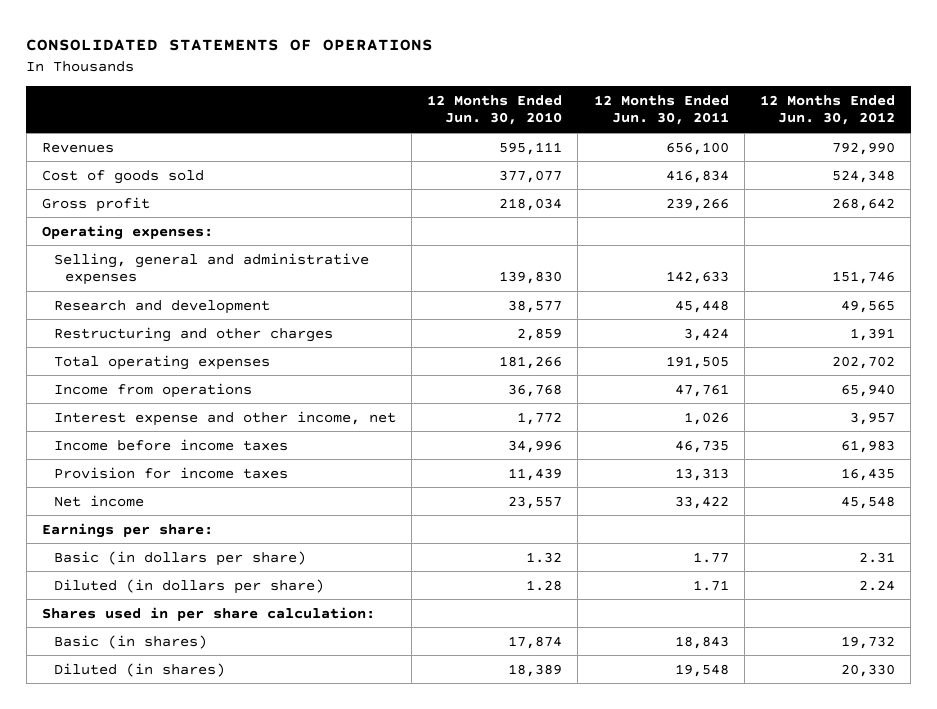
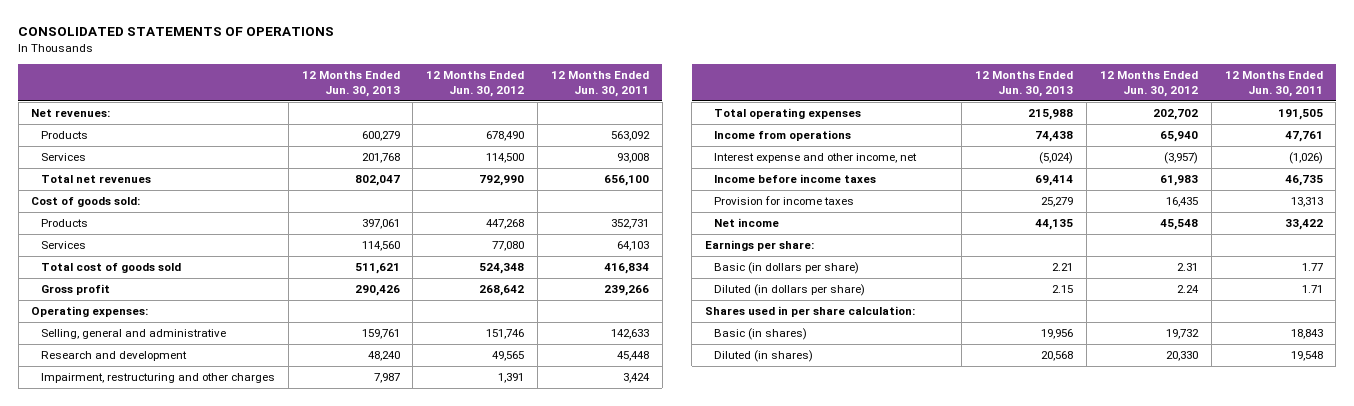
- | 12 Months Ended Jun. 30, 2010 | 12 Months Ended Jun. 30, 2011 | 12 Months Ended Jun. 30, 2012
+ | 12 Months Ended Jun. 30, 2013 | 12 Months Ended Jun. 30, 2012 | 12 Months Ended Jun. 30, 2011
- Revenues | 595,111 | 656,100 | 792,990
- Cost of goods sold | 377,077 | 416,834 | 524,348
+ Net revenues:
+ Products | 600,279 | 678,490 | 563,092
+ Services | 201,768 | 114,500 | 93,008
+ Total net revenues | 802,047 | 792,990 | 656,100
+ Cost of goods sold:
+ Products | 397,061 | 447,268 | 352,731
+ Services | 114,560 | 77,080 | 64,103
+ Total cost of goods sold | 511,621 | 524,348 | 416,834
- Selling, general and administrative expenses | 139,830 | 142,633 | 151,746
+ Selling, general and administrative | 159,761 | 151,746 | 142,633
- Restructuring and other charges | 2,859 | 3,424 | 1,391
+ Impairment, restructuring and other charges | 7,987 | 1,391 | 3,424
- Interest expense and other income, net | 1,772 | 1,026 | 3,957
+ Interest expense and other income, net | (5,024) | (3,957) | (1,026)

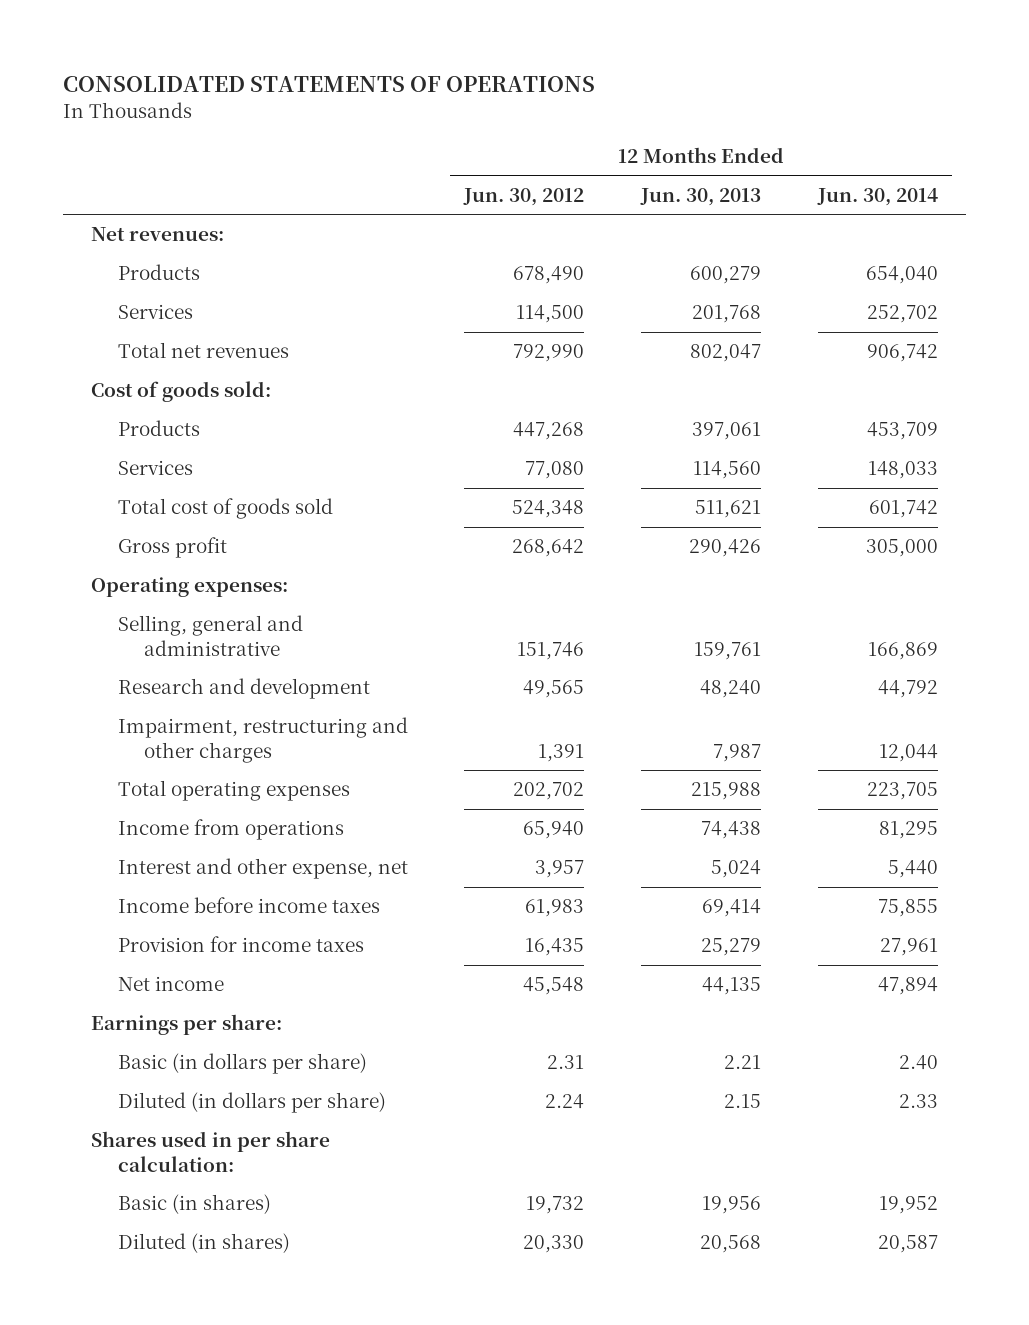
- | 12 Months Ended Jun. 30, 2013 | 12 Months Ended Jun. 30, 2012 | 12 Months Ended Jun. 30, 2011
+ | 12 Months Ended Jun. 30, 2012 | 12 Months Ended Jun. 30, 2013 | 12 Months Ended Jun. 30, 2014
- Interest expense and other income, net | (5,024) | (3,957) | (1,026)
+ Interest and other expense, net | 3,957 | 5,024 | 5,440

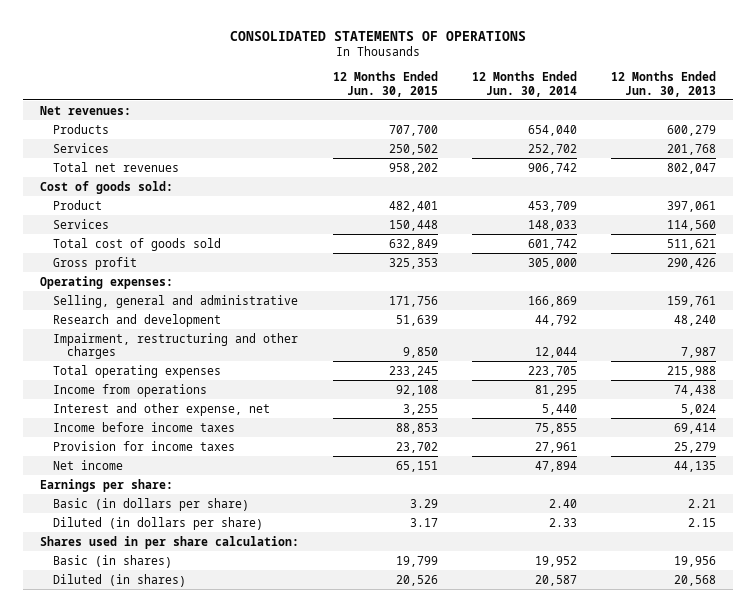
- | 12 Months Ended Jun. 30, 2012 | 12 Months Ended Jun. 30, 2013 | 12 Months Ended Jun. 30, 2014
+ | 12 Months Ended Jun. 30, 2015 | 12 Months Ended Jun. 30, 2014 | 12 Months Ended Jun. 30, 2013
- Products | 447,268 | 397,061 | 453,709
+ Product | 482,401 | 453,709 | 397,061

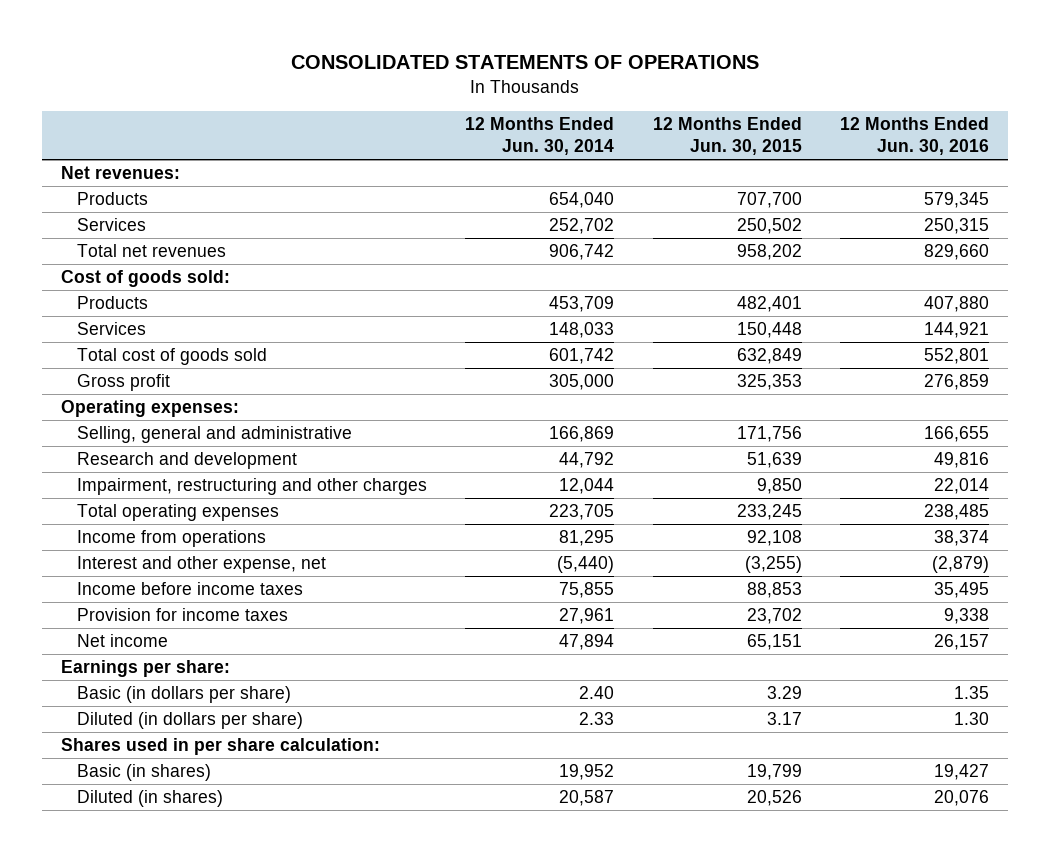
- | 12 Months Ended Jun. 30, 2015 | 12 Months Ended Jun. 30, 2014 | 12 Months Ended Jun. 30, 2013
+ | 12 Months Ended Jun. 30, 2014 | 12 Months Ended Jun. 30, 2015 | 12 Months Ended Jun. 30, 2016
- Product | 482,401 | 453,709 | 397,061
+ Products | 453,709 | 482,401 | 407,880
- Interest and other expense, net | 3,255 | 5,440 | 5,024
+ Interest and other expense, net | (5,440) | (3,255) | (2,879)

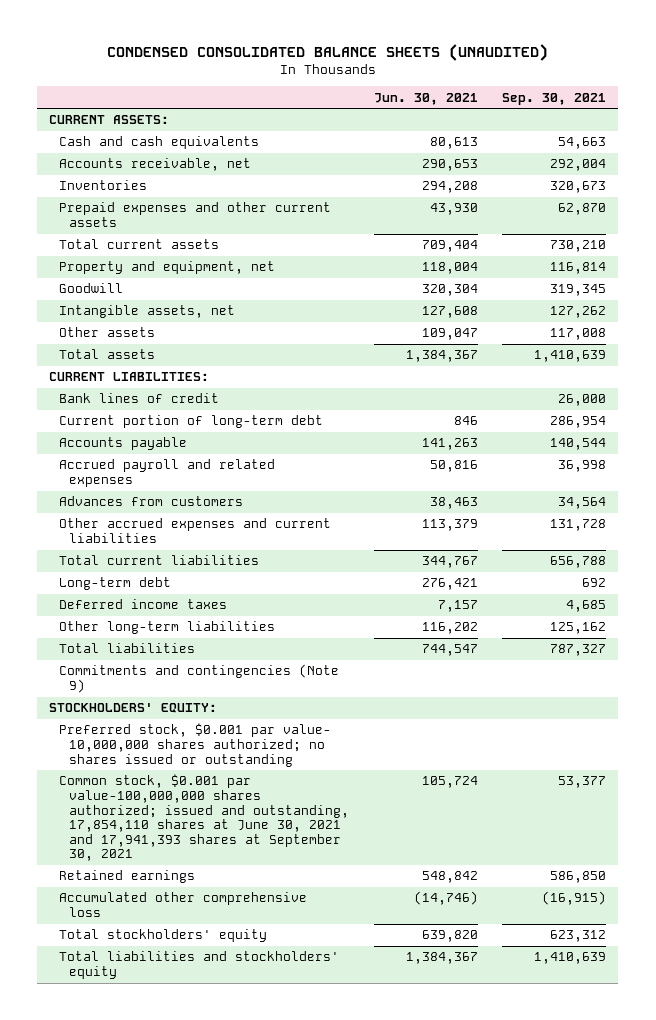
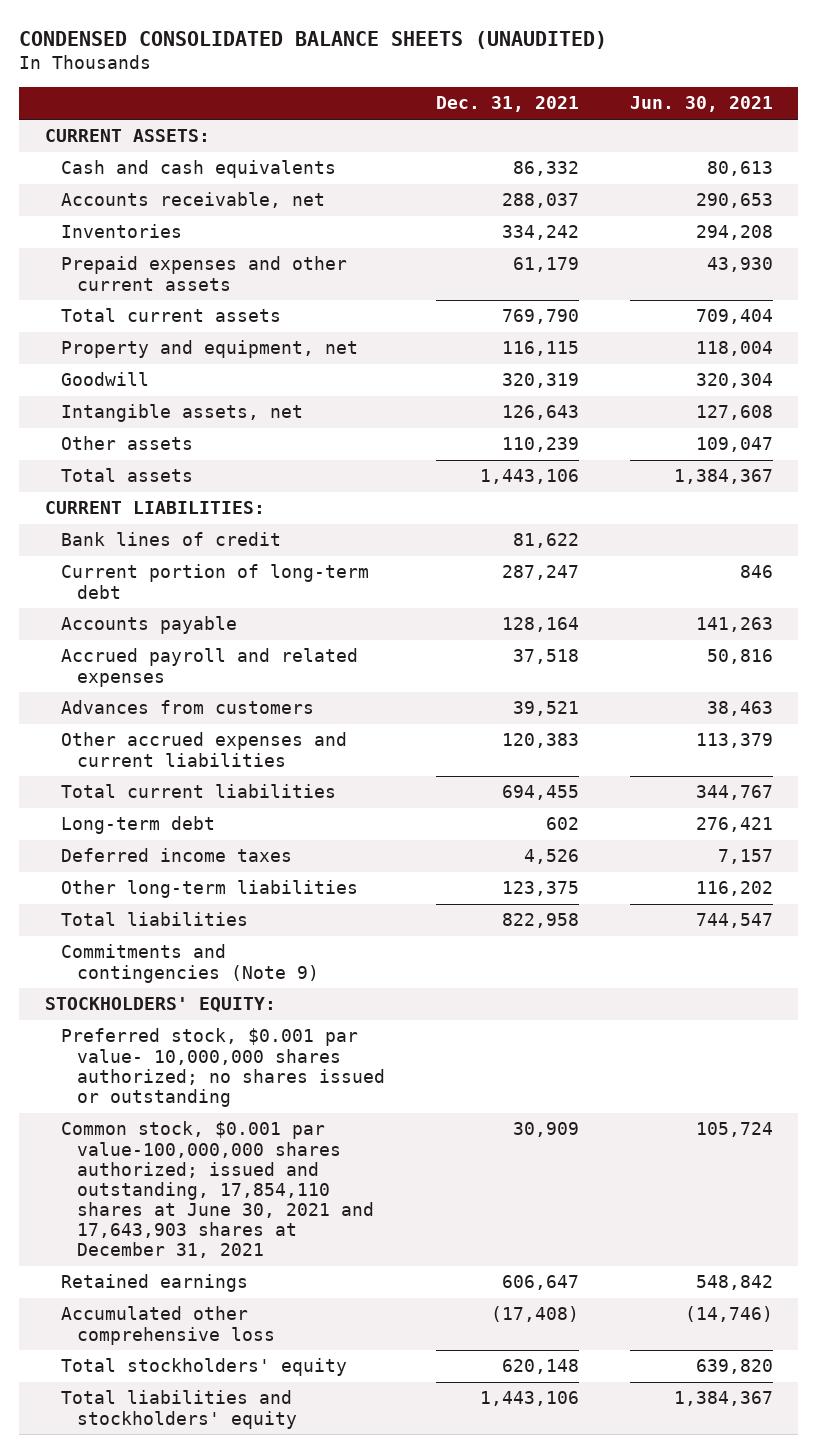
- | Jun. 30, 2021 | Sep. 30, 2021
+ | Dec. 31, 2021 | Jun. 30, 2021
- Common stock, $0.001 par value-100,000,000 shares authorized; issued and outstanding, 17,854,110 shares at June 30, 2021 and 17,941,393 shares at September 30, 2021 | 105,724 | 53,377
+ Common stock, $0.001 par value-100,000,000 shares authorized; issued and outstanding, 17,854,110 shares at June 30, 2021 and 17,643,903 shares at December 31, 2021 | 30,909 | 105,724

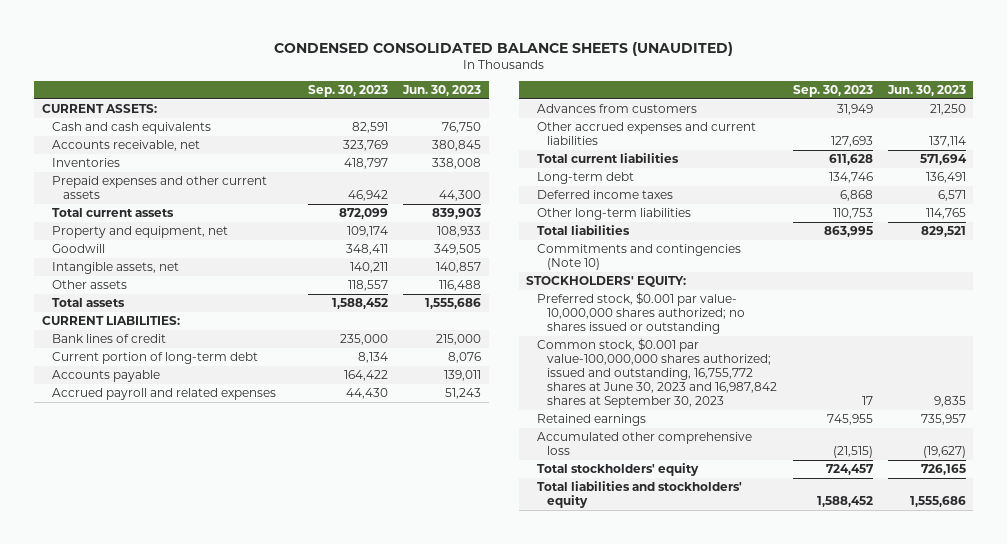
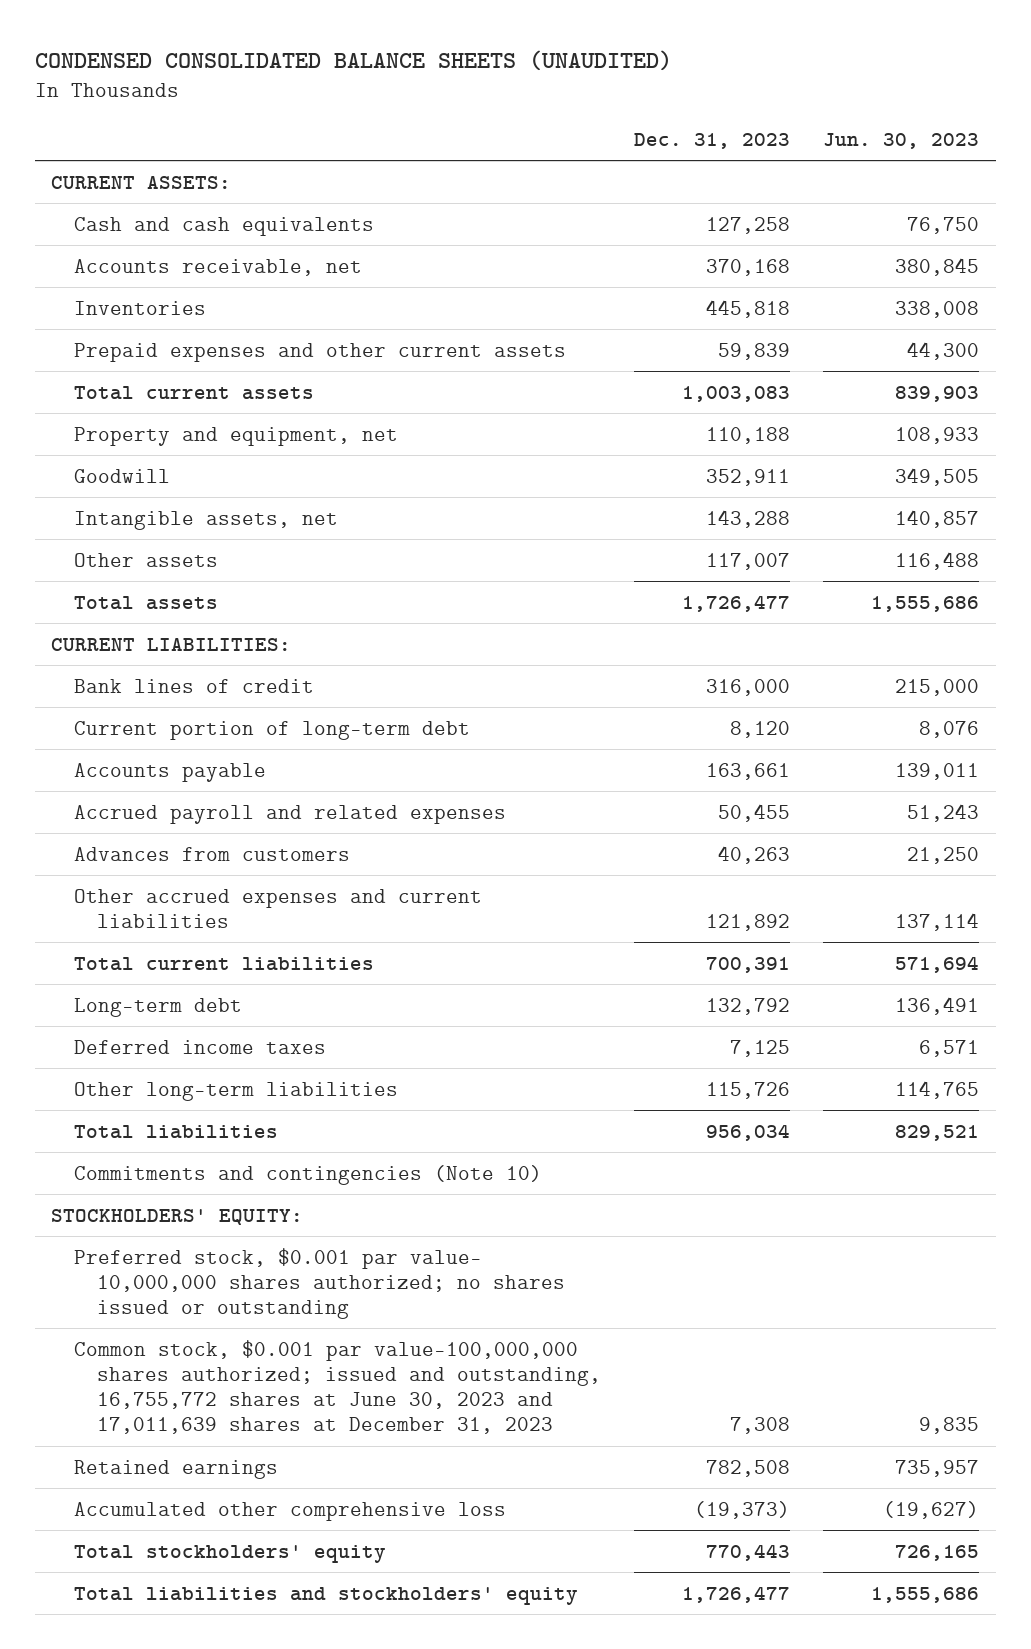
- | Sep. 30, 2023 | Jun. 30, 2023
+ | Dec. 31, 2023 | Jun. 30, 2023
- Common stock, $0.001 par value-100,000,000 shares authorized; issued and outstanding, 16,755,772 shares at June 30, 2023 and 16,987,842 shares at September 30, 2023 | 17 | 9,835
+ Common stock, $0.001 par value-100,000,000 shares authorized; issued and outstanding, 16,755,772 shares at June 30, 2023 and 17,011,639 shares at December 31, 2023 | 7,308 | 9,835

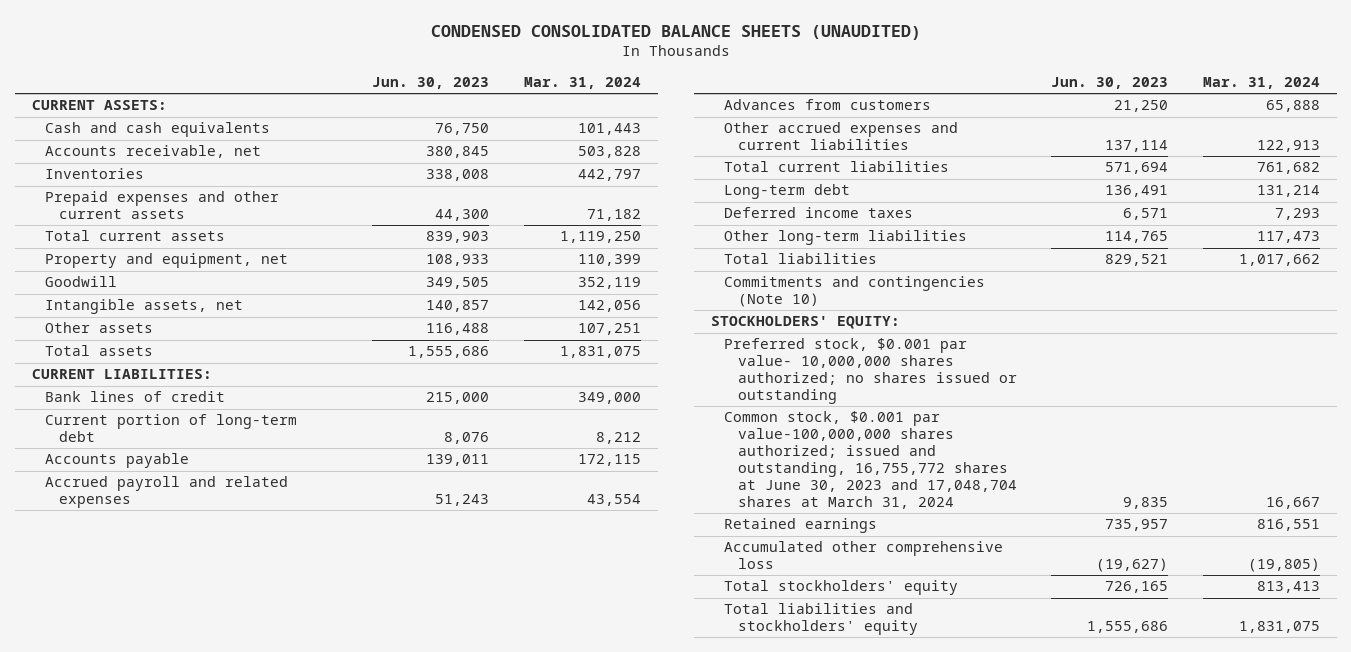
- | Dec. 31, 2023 | Jun. 30, 2023
+ | Jun. 30, 2023 | Mar. 31, 2024
- Common stock, $0.001 par value-100,000,000 shares authorized; issued and outstanding, 16,755,772 shares at June 30, 2023 and 17,011,639 shares at December 31, 2023 | 7,308 | 9,835
+ Common stock, $0.001 par value-100,000,000 shares authorized; issued and outstanding, 16,755,772 shares at June 30, 2023 and 17,048,704 shares at March 31, 2024 | 9,835 | 16,667

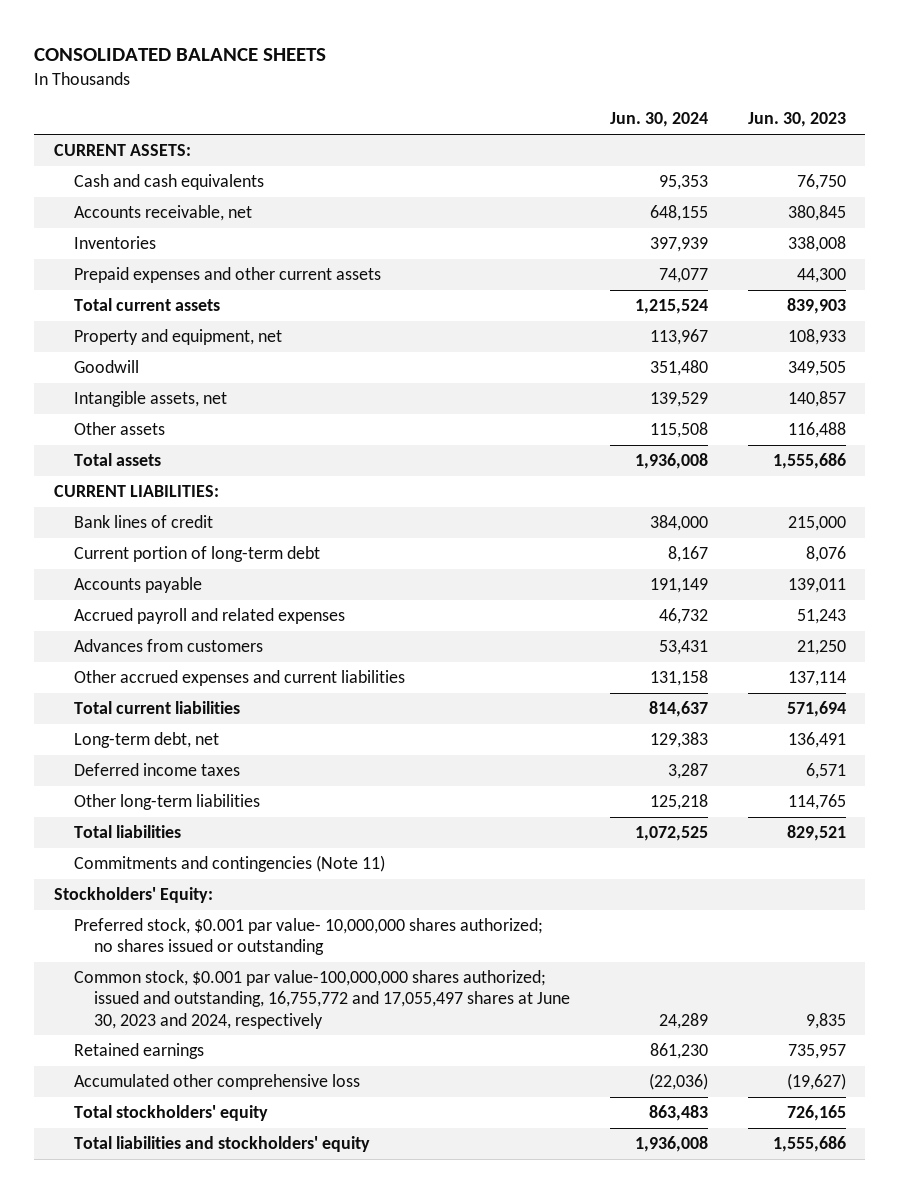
- CONDENSED CONSOLIDATED BALANCE SHEETS (UNAUDITED)
+ CONSOLIDATED BALANCE SHEETS
- | Jun. 30, 2023 | Mar. 31, 2024
+ | Jun. 30, 2024 | Jun. 30, 2023
- Long-term debt | 136,491 | 131,214
+ Long-term debt, net | 129,383 | 136,491
- Commitments and contingencies (Note 10)
- STOCKHOLDERS' EQUITY:
+ Commitments and contingencies (Note 11)
+ Stockholders' Equity:
- Common stock, $0.001 par value-100,000,000 shares authorized; issued and outstanding, 16,755,772 shares at June 30, 2023 and 17,048,704 shares at March 31, 2024 | 9,835 | 16,667
+ Common stock, $0.001 par value-100,000,000 shares authorized; issued and outstanding, 16,755,772 and 17,055,497 shares at June 30, 2023 and 2024, respectively | 24,289 | 9,835

